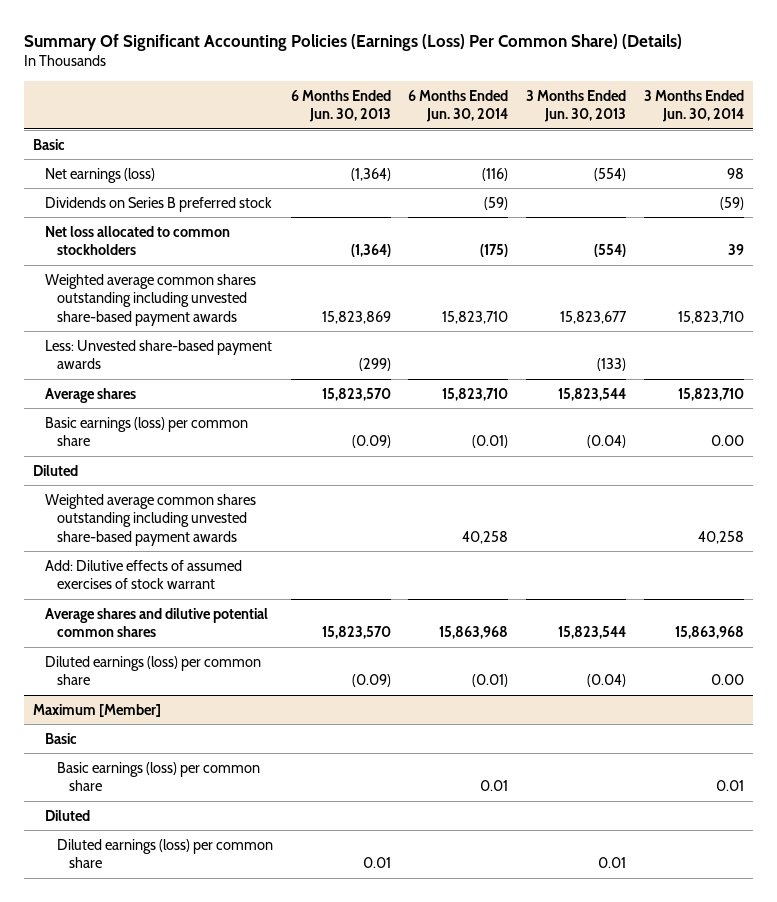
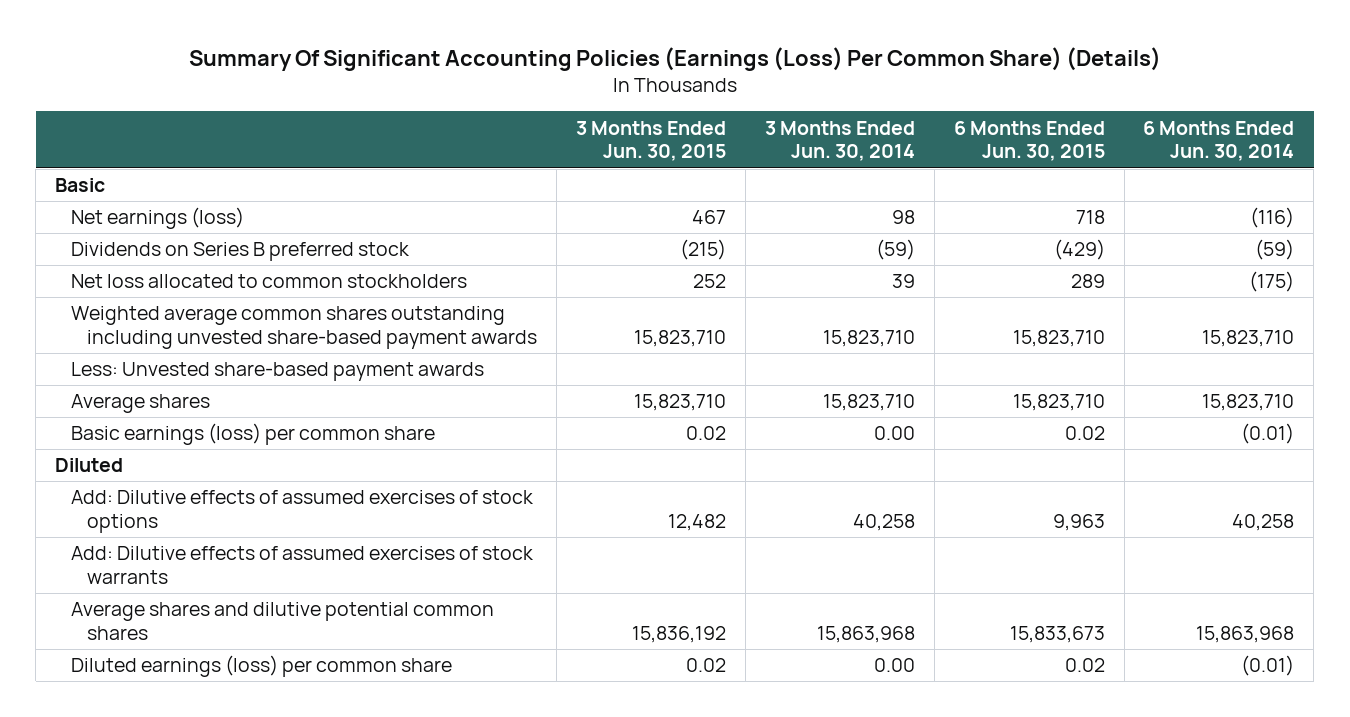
- | 6 Months Ended Jun. 30, 2013 | 6 Months Ended Jun. 30, 2014 | 3 Months Ended Jun. 30, 2013 | 3 Months Ended Jun. 30, 2014
+ | 3 Months Ended Jun. 30, 2015 | 3 Months Ended Jun. 30, 2014 | 6 Months Ended Jun. 30, 2015 | 6 Months Ended Jun. 30, 2014
- Weighted average common shares outstanding including unvested share-based payment awards | | 40,258 | | 40,258
- Add: Dilutive effects of assumed exercises of stock warrant
+ Add: Dilutive effects of assumed exercises of stock options | 12,482 | 40,258 | 9,963 | 40,258
+ Add: Dilutive effects of assumed exercises of stock warrants
- Maximum [Member]
- Basic
- Basic earnings (loss) per common share | | 0.01 | | 0.01
- Diluted
- Diluted earnings (loss) per common share | 0.01 | | 0.01 |

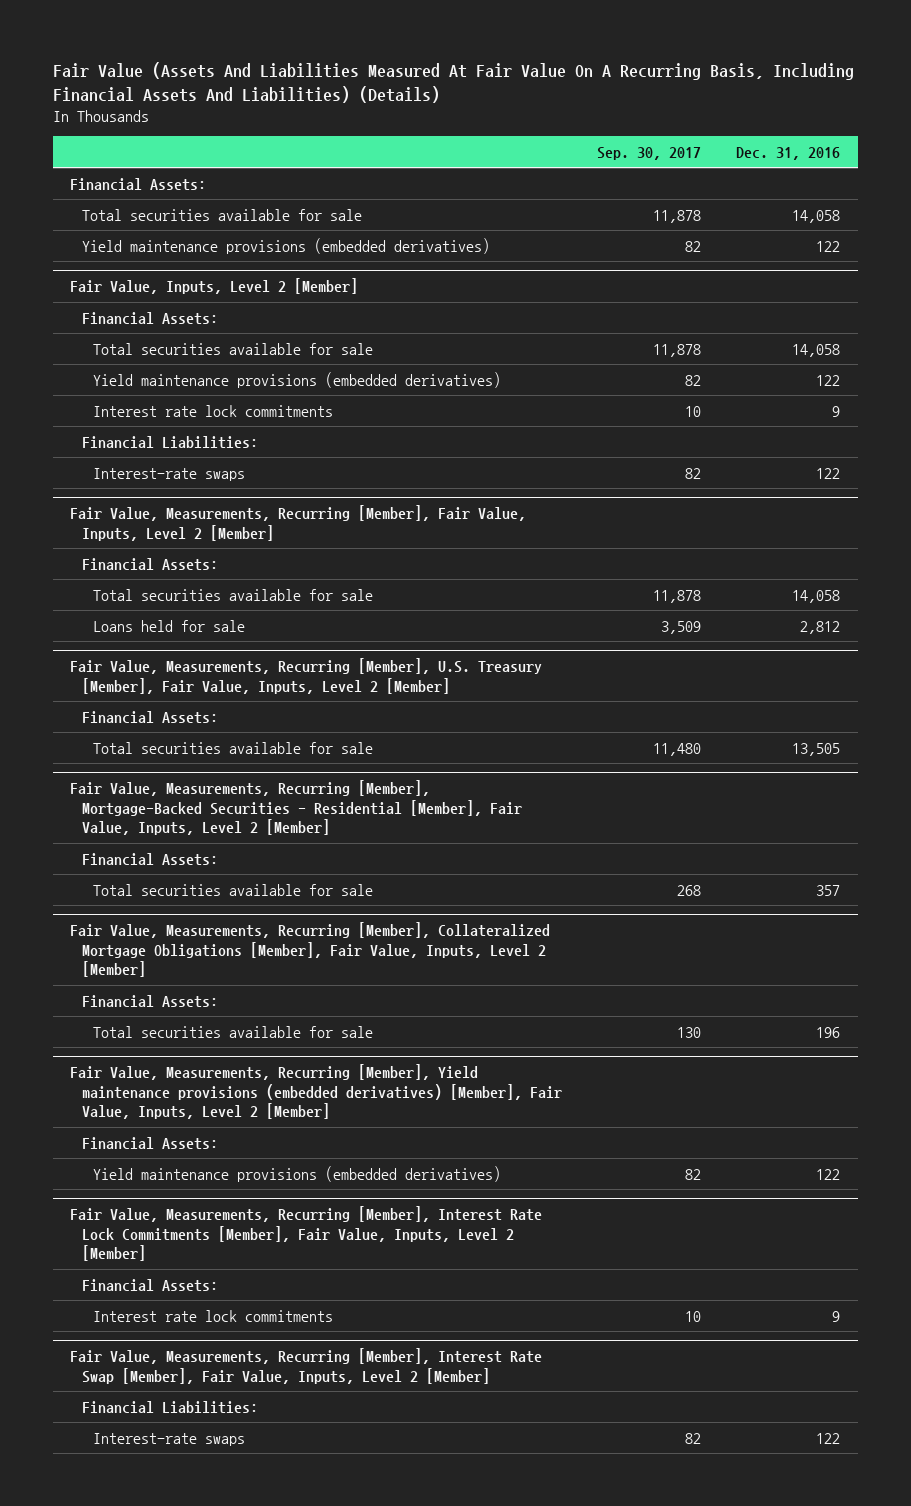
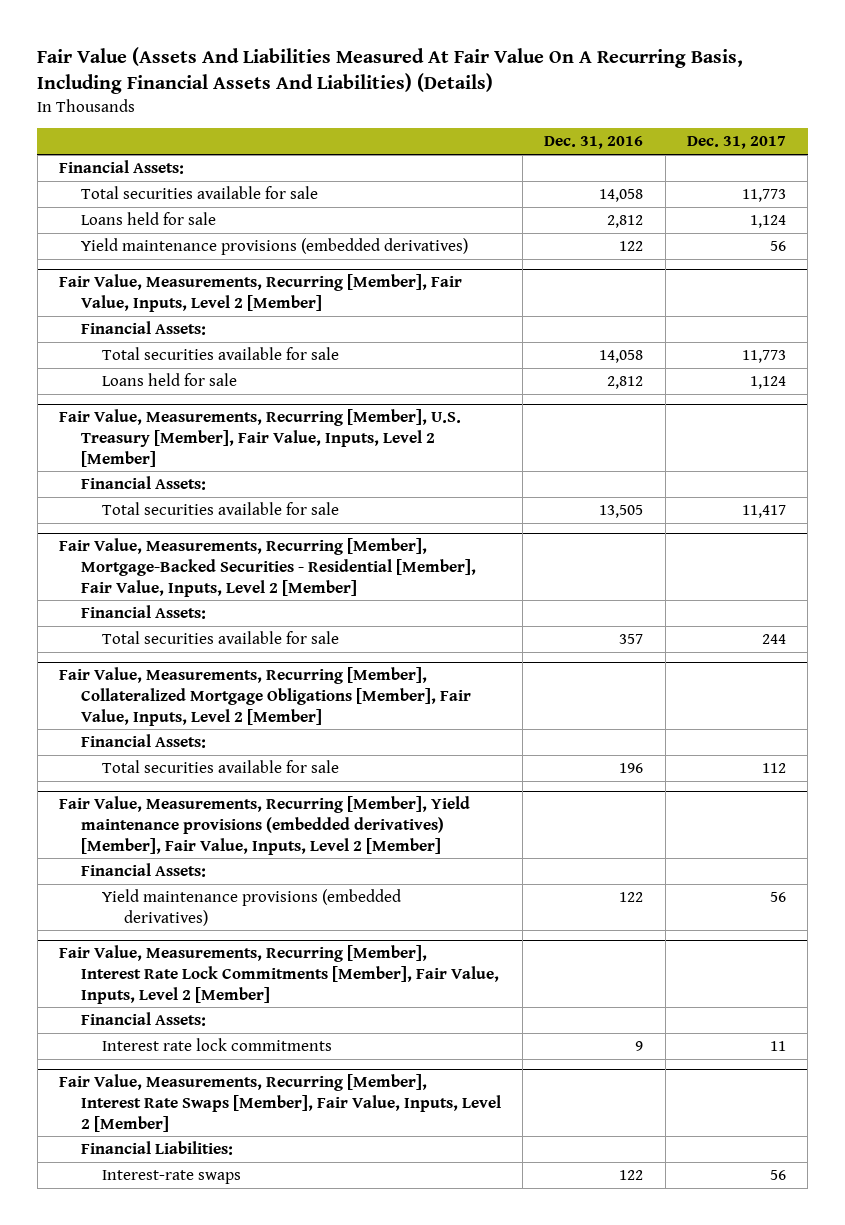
- | Sep. 30, 2017 | Dec. 31, 2016
+ | Dec. 31, 2016 | Dec. 31, 2017
- Yield maintenance provisions (embedded derivatives) | 82 | 122
- Fair Value, Inputs, Level 2 [Member]
- Financial Assets:
- Total securities available for sale | 11,878 | 14,058
+ Loans held for sale | 2,812 | 1,124
- Interest rate lock commitments | 10 | 9
- Financial Liabilities:
- Interest-rate swaps | 82 | 122
- Fair Value, Measurements, Recurring [Member], Interest Rate Swap [Member], Fair Value, Inputs, Level 2 [Member]
+ Fair Value, Measurements, Recurring [Member], Interest Rate Swaps [Member], Fair Value, Inputs, Level 2 [Member]

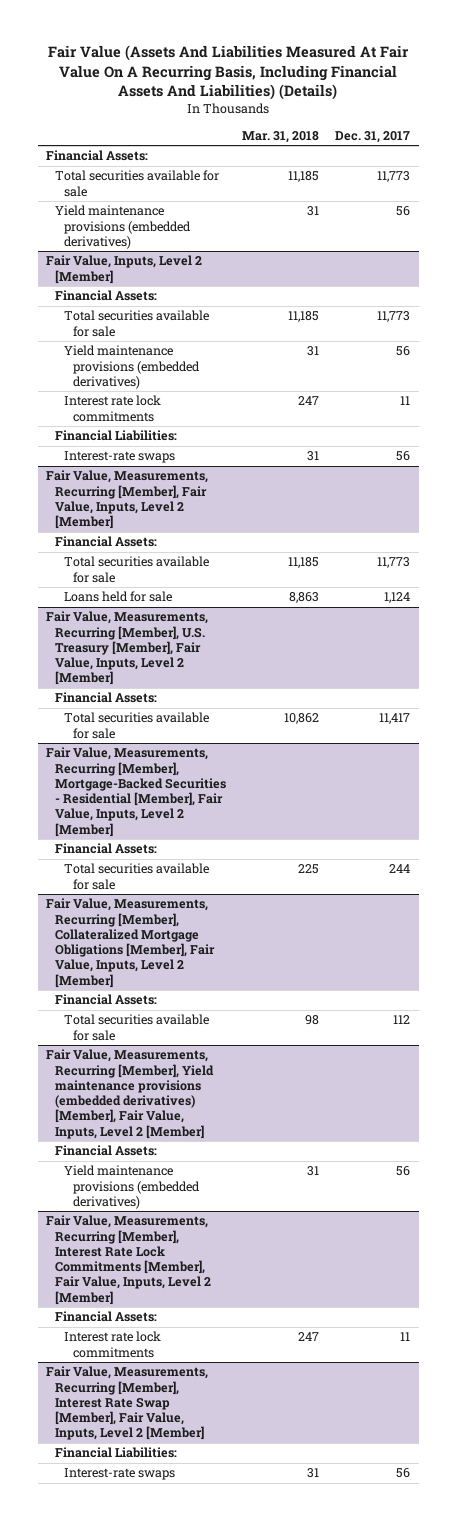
- | Dec. 31, 2016 | Dec. 31, 2017
+ | Mar. 31, 2018 | Dec. 31, 2017
- Loans held for sale | 2,812 | 1,124
+ Fair Value, Inputs, Level 2 [Member]
+ Financial Assets:
+ Total securities available for sale | 11,185 | 11,773
+ Yield maintenance provisions (embedded derivatives) | 31 | 56
+ Interest rate lock commitments | 247 | 11
+ Financial Liabilities:
+ Interest-rate swaps | 31 | 56
- Fair Value, Measurements, Recurring [Member], Interest Rate Swaps [Member], Fair Value, Inputs, Level 2 [Member]
+ Fair Value, Measurements, Recurring [Member], Interest Rate Swap [Member], Fair Value, Inputs, Level 2 [Member]

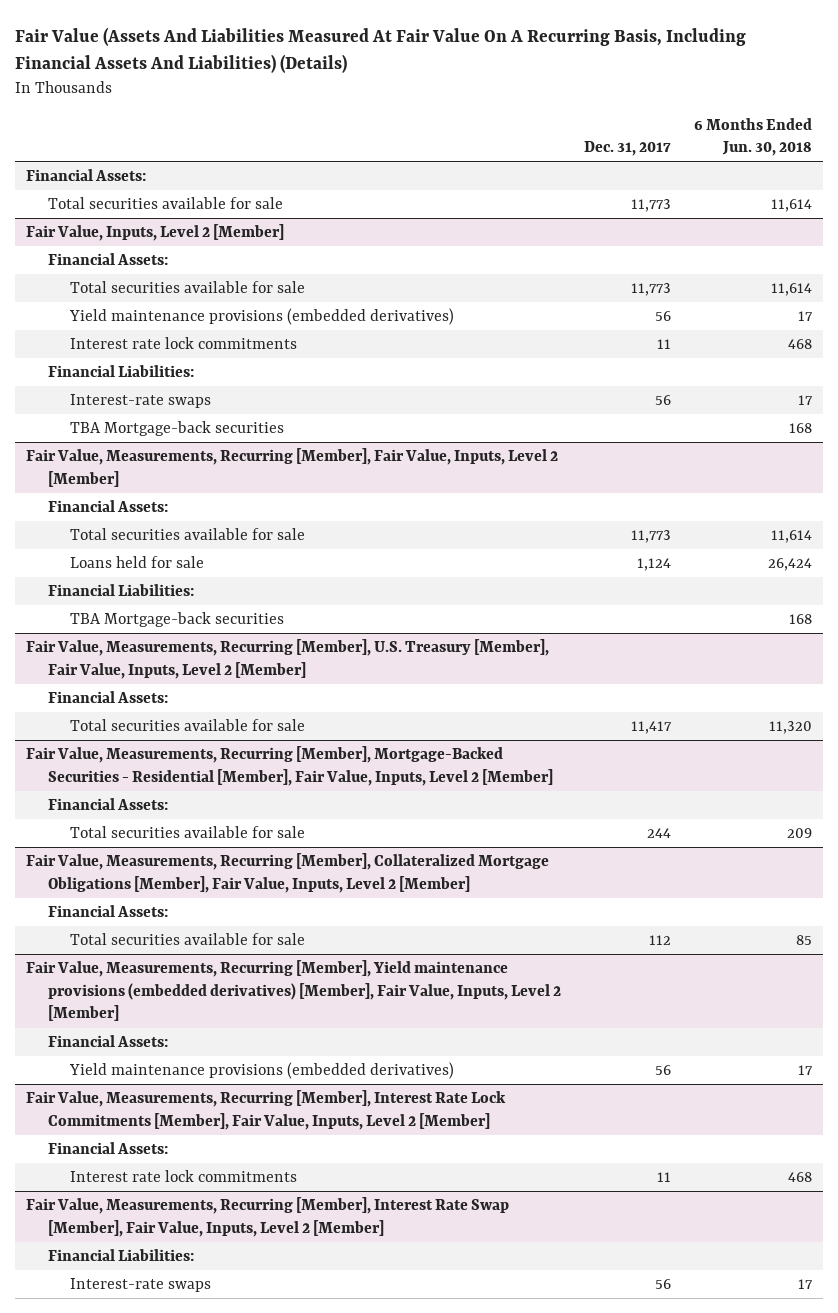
- | Mar. 31, 2018 | Dec. 31, 2017
+ | Dec. 31, 2017 | 6 Months Ended Jun. 30, 2018
- Yield maintenance provisions (embedded derivatives) | 31 | 56
@ Fair Value, Inputs, Level 2 [Member]
+ TBA Mortgage-back securities | | 168
@ Fair Value, Measurements, Recurring [Member], Fair Value, Inputs, Level 2 [Member]
+ Financial Liabilities:
+ TBA Mortgage-back securities | | 168

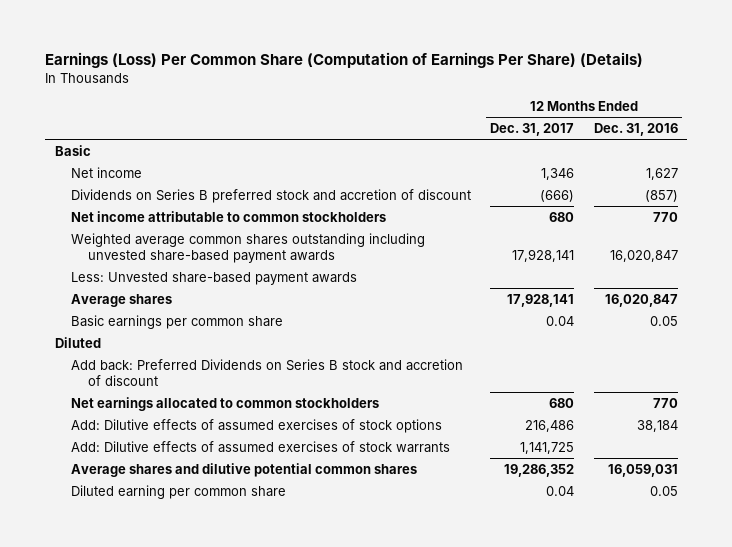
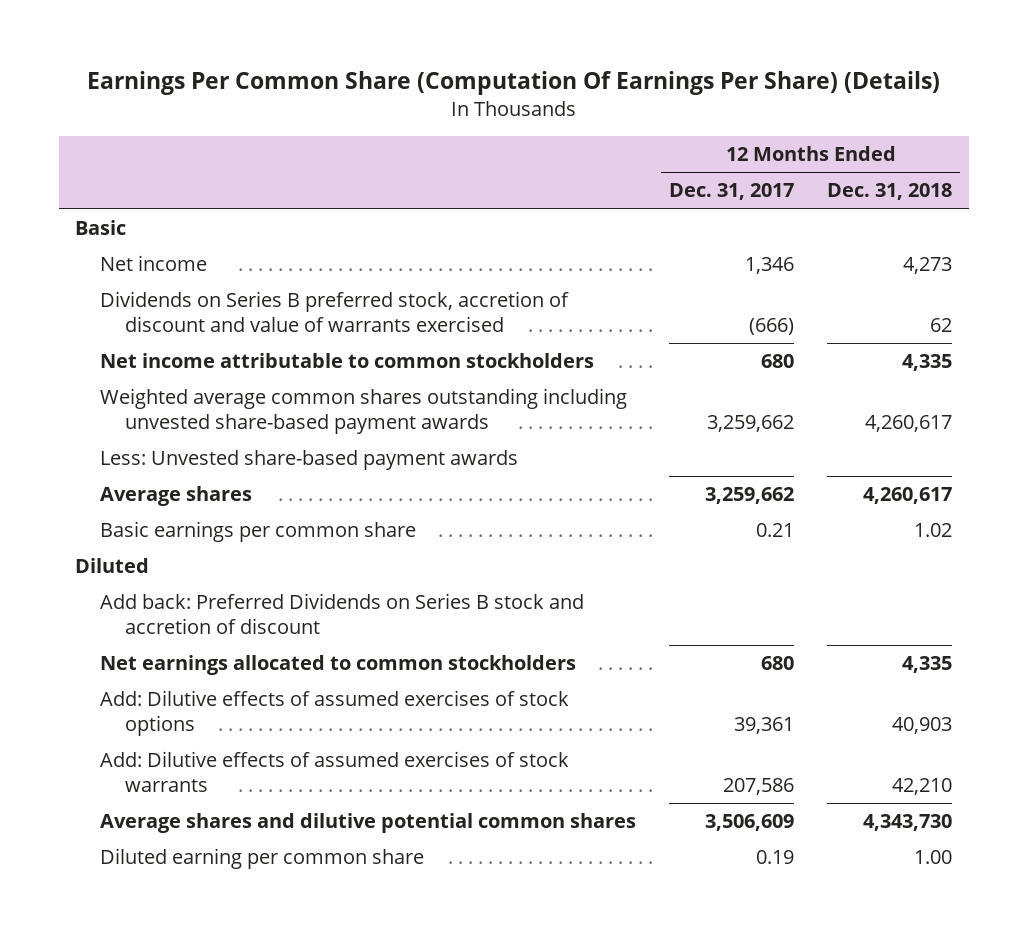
- Earnings (Loss) Per Common Share (Computation of Earnings Per Share) (Details)
+ Earnings Per Common Share (Computation Of Earnings Per Share) (Details)
- | 12 Months Ended Dec. 31, 2017 | 12 Months Ended Dec. 31, 2016
+ | 12 Months Ended Dec. 31, 2017 | 12 Months Ended Dec. 31, 2018
- Dividends on Series B preferred stock and accretion of discount | (666) | (857)
+ Dividends on Series B preferred stock, accretion of discount and value of warrants exercised | (666) | 62
- Weighted average common shares outstanding including unvested share-based payment awards | 17,928,141 | 16,020,847
+ Weighted average common shares outstanding including unvested share-based payment awards | 3,259,662 | 4,260,617
- Average shares | 17,928,141 | 16,020,847
- Basic earnings per common share | 0.04 | 0.05
+ Average shares | 3,259,662 | 4,260,617
+ Basic earnings per common share | 0.21 | 1.02
- Add: Dilutive effects of assumed exercises of stock options | 216,486 | 38,184
- Add: Dilutive effects of assumed exercises of stock warrants | 1,141,725 |
- Average shares and dilutive potential common shares | 19,286,352 | 16,059,031
- Diluted earning per common share | 0.04 | 0.05
+ Add: Dilutive effects of assumed exercises of stock options | 39,361 | 40,903
+ Add: Dilutive effects of assumed exercises of stock warrants | 207,586 | 42,210
+ Average shares and dilutive potential common shares | 3,506,609 | 4,343,730
+ Diluted earning per common share | 0.19 | 1.00

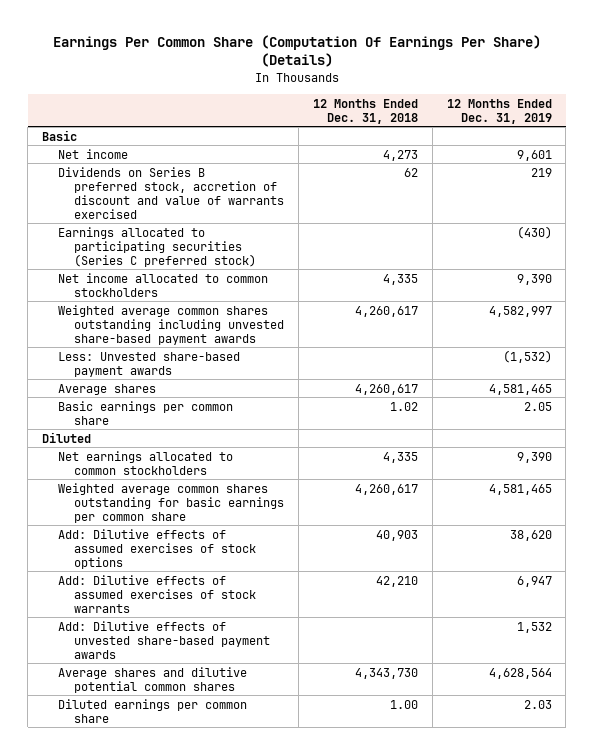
- | 12 Months Ended Dec. 31, 2017 | 12 Months Ended Dec. 31, 2018
+ | 12 Months Ended Dec. 31, 2018 | 12 Months Ended Dec. 31, 2019
- Net income attributable to common stockholders | 680 | 4,335
+ Earnings allocated to participating securities (Series C preferred stock) | | (430)
+ Net income allocated to common stockholders | 4,335 | 9,390
- Add back: Preferred Dividends on Series B stock and accretion of discount
+ Weighted average common shares outstanding for basic earnings per common share | 4,260,617 | 4,581,465
+ Add: Dilutive effects of unvested share-based payment awards | | 1,532
- Diluted earning per common share | 0.19 | 1.00
+ Diluted earnings per common share | 1.00 | 2.03

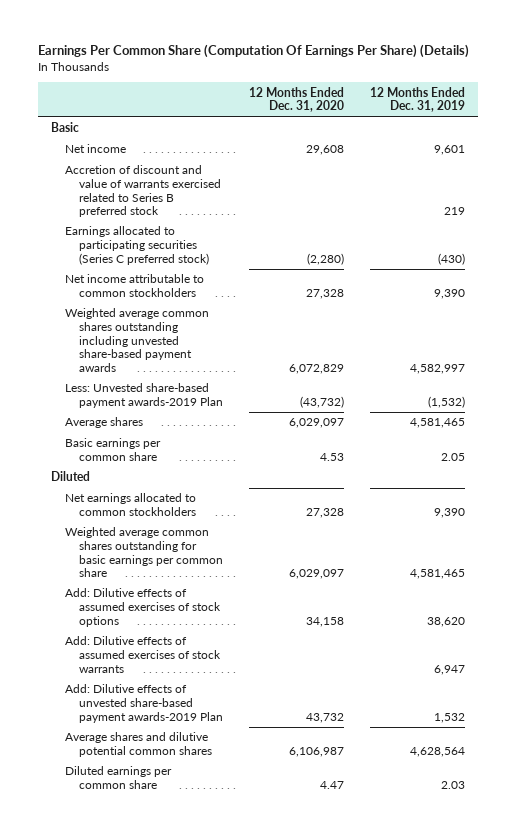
- | 12 Months Ended Dec. 31, 2018 | 12 Months Ended Dec. 31, 2019
+ | 12 Months Ended Dec. 31, 2020 | 12 Months Ended Dec. 31, 2019
- Dividends on Series B preferred stock, accretion of discount and value of warrants exercised | 62 | 219
+ Accretion of discount and value of warrants exercised related to Series B preferred stock | | 219
- Net income allocated to common stockholders | 4,335 | 9,390
+ Net income attributable to common stockholders | 27,328 | 9,390
- Less: Unvested share-based payment awards | | (1,532)
+ Less: Unvested share-based payment awards-2019 Plan | (43,732) | (1,532)
- Add: Dilutive effects of unvested share-based payment awards | | 1,532
+ Add: Dilutive effects of unvested share-based payment awards-2019 Plan | 43,732 | 1,532

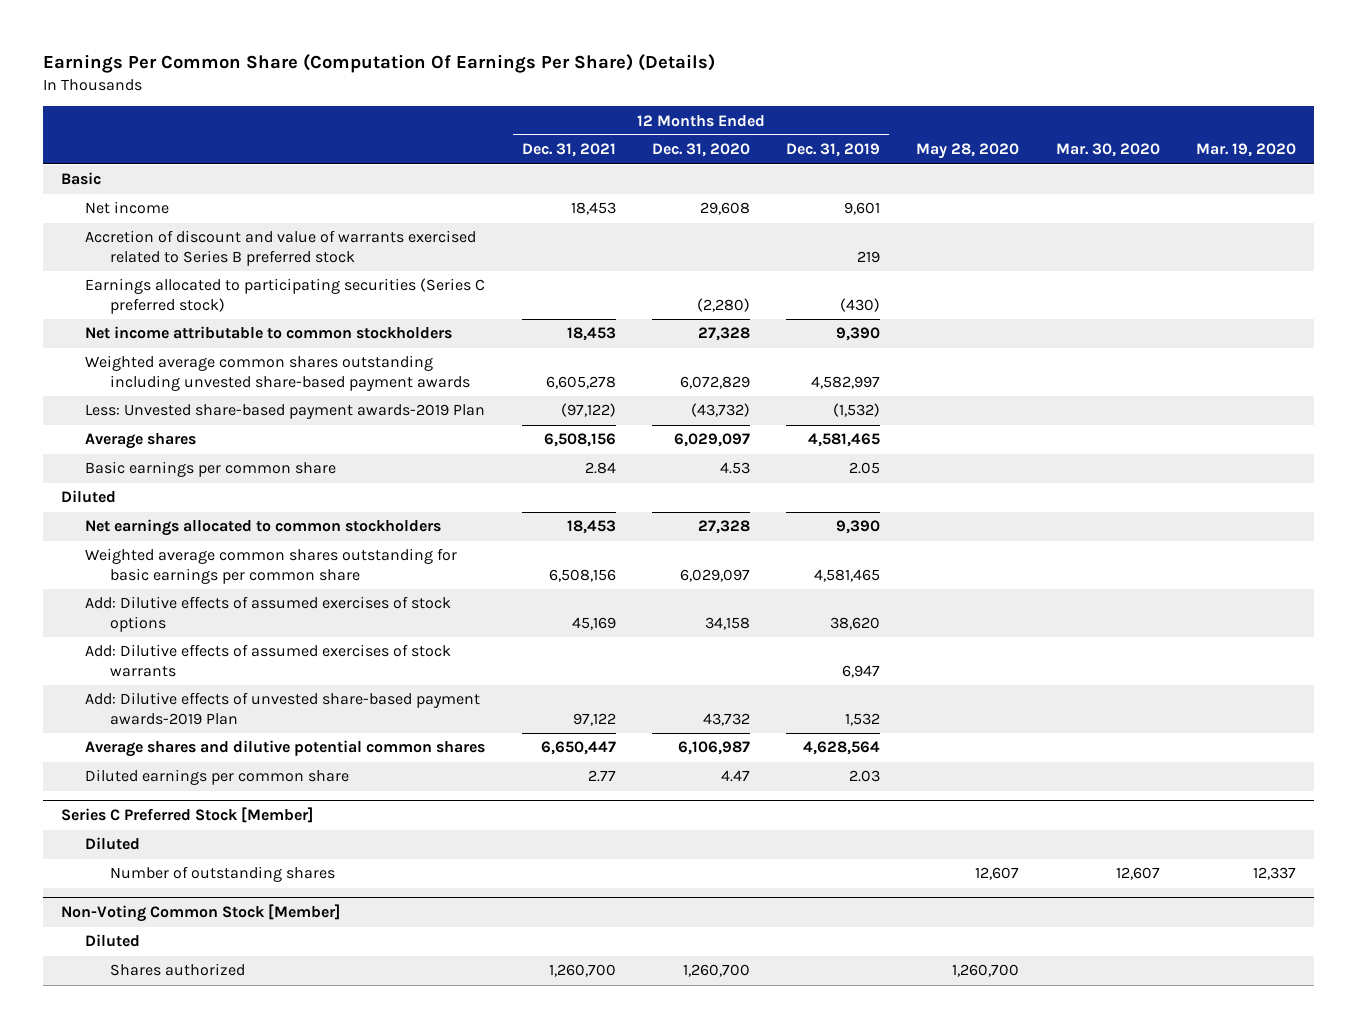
- | 12 Months Ended Dec. 31, 2020 | 12 Months Ended Dec. 31, 2019
+ | 12 Months Ended Dec. 31, 2021 | 12 Months Ended Dec. 31, 2020 | 12 Months Ended Dec. 31, 2019 | May 28, 2020 | Mar. 30, 2020 | Mar. 19, 2020
+ Series C Preferred Stock [Member]
+ Diluted
+ Number of outstanding shares | | | | 12,607 | 12,607 | 12,337
+ Non-Voting Common Stock [Member]
+ Diluted
+ Shares authorized | 1,260,700 | 1,260,700 | | 1,260,700 | |

